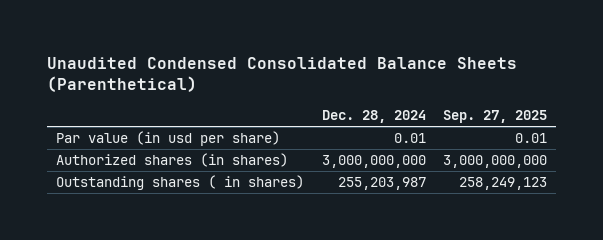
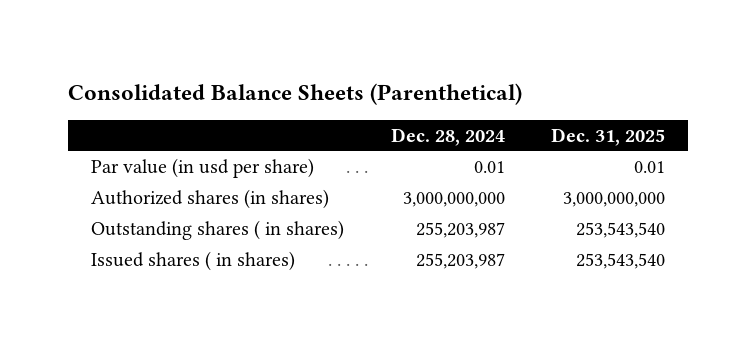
- Unaudited Condensed Consolidated Balance Sheets (Parenthetical)
+ Consolidated Balance Sheets (Parenthetical)
- | Dec. 28, 2024 | Sep. 27, 2025
+ | Dec. 28, 2024 | Dec. 31, 2025
+ Issued shares ( in shares) | 255,203,987 | 253,543,540

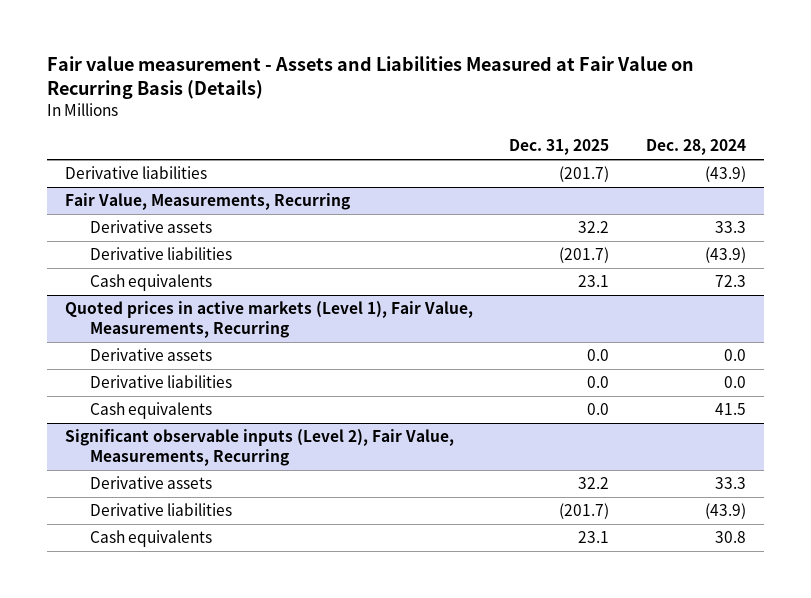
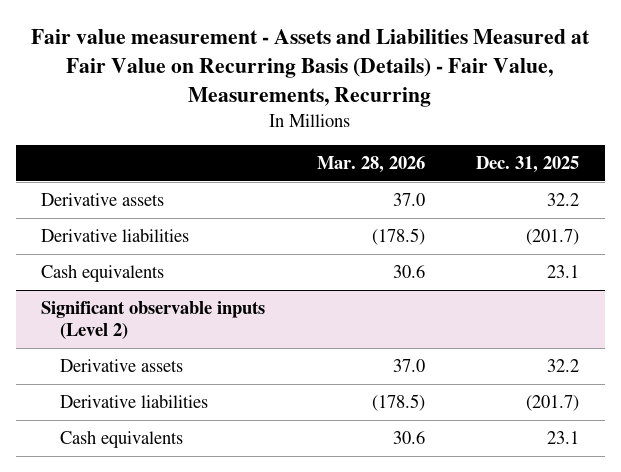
- Fair value measurement - Assets and Liabilities Measured at Fair Value on Recurring Basis (Details)
+ Fair value measurement - Assets and Liabilities Measured at Fair Value on Recurring Basis (Details) - Fair Value, Measurements, Recurring
- | Dec. 31, 2025 | Dec. 28, 2024
+ | Mar. 28, 2026 | Dec. 31, 2025
- Derivative liabilities | (201.7) | (43.9)
- Fair Value, Measurements, Recurring
- Quoted prices in active markets (Level 1), Fair Value, Measurements, Recurring
- Derivative assets | 0.0 | 0.0
- Derivative liabilities | 0.0 | 0.0
- Cash equivalents | 0.0 | 41.5
- Significant observable inputs (Level 2), Fair Value, Measurements, Recurring
+ Significant observable inputs (Level 2)

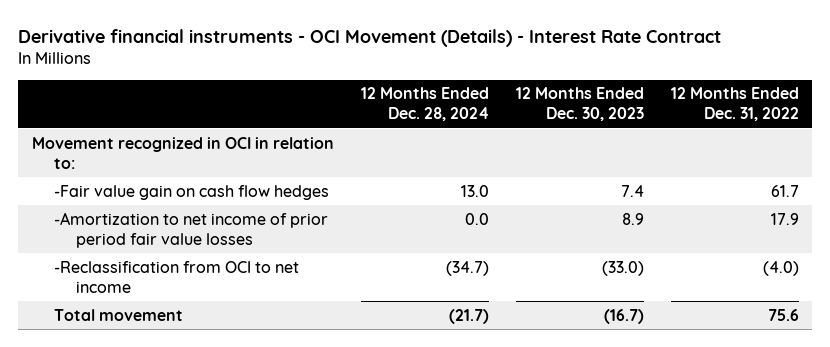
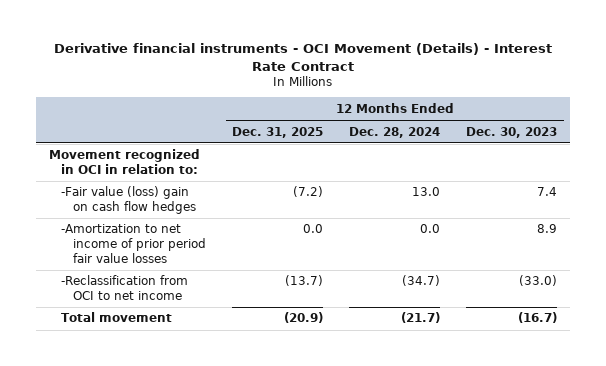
- | 12 Months Ended Dec. 28, 2024 | 12 Months Ended Dec. 30, 2023 | 12 Months Ended Dec. 31, 2022
+ | 12 Months Ended Dec. 31, 2025 | 12 Months Ended Dec. 28, 2024 | 12 Months Ended Dec. 30, 2023
- -Fair value gain on cash flow hedges | 13.0 | 7.4 | 61.7
+ -Fair value (loss) gain on cash flow hedges | (7.2) | 13.0 | 7.4

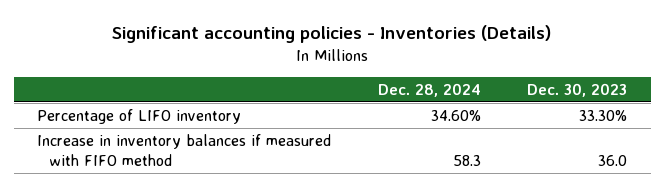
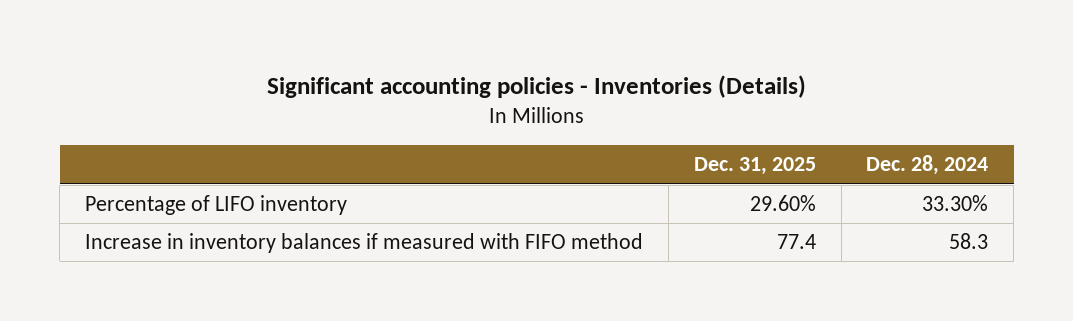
- | Dec. 28, 2024 | Dec. 30, 2023
+ | Dec. 31, 2025 | Dec. 28, 2024
- Percentage of LIFO inventory | 34.60% | 33.30%
+ Percentage of LIFO inventory | 29.60% | 33.30%

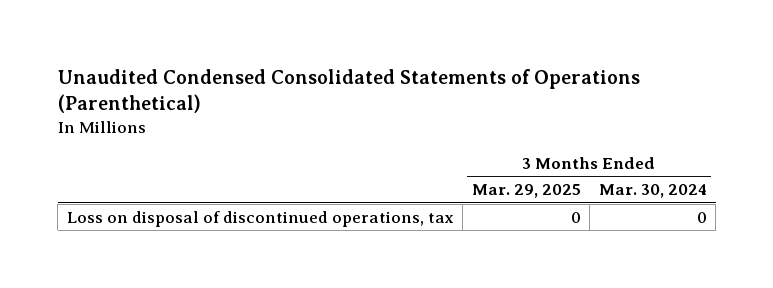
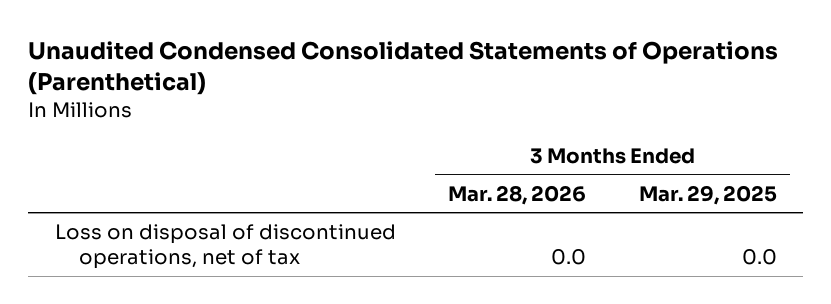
- | 3 Months Ended Mar. 29, 2025 | 3 Months Ended Mar. 30, 2024
+ | 3 Months Ended Mar. 28, 2026 | 3 Months Ended Mar. 29, 2025
- Loss on disposal of discontinued operations, tax | 0 | 0
+ Loss on disposal of discontinued operations, net of tax | 0.0 | 0.0

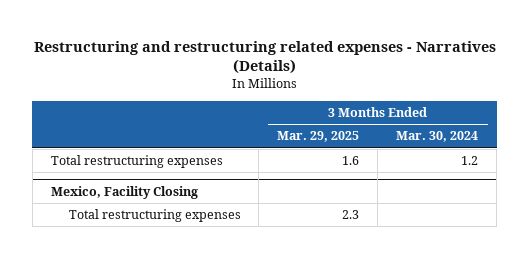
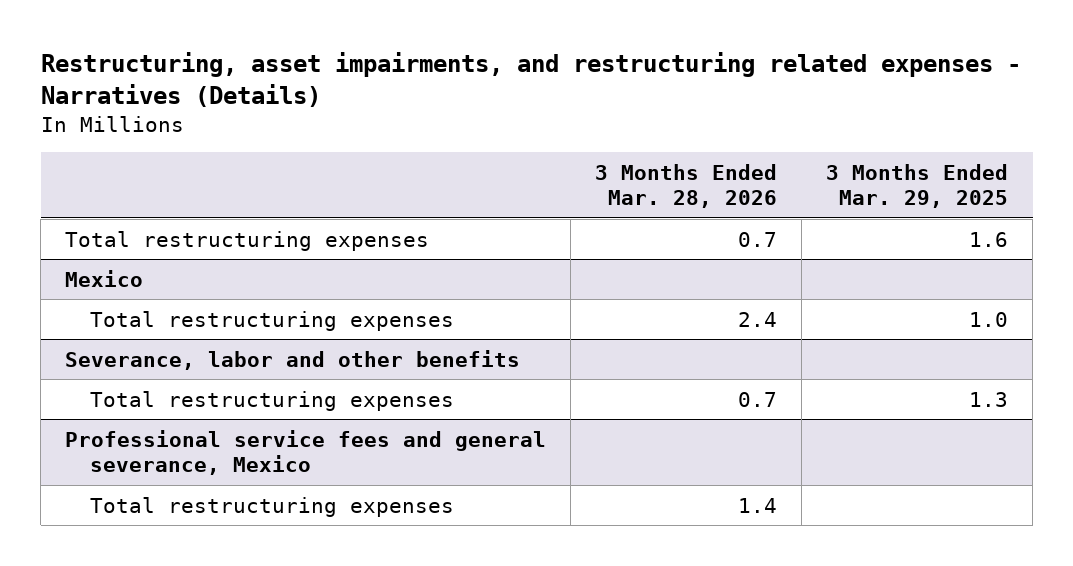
- Restructuring and restructuring related expenses - Narratives (Details)
+ Restructuring, asset impairments, and restructuring related expenses - Narratives (Details)
- | 3 Months Ended Mar. 29, 2025 | 3 Months Ended Mar. 30, 2024
+ | 3 Months Ended Mar. 28, 2026 | 3 Months Ended Mar. 29, 2025
- Mexico, Facility Closing
- Total restructuring expenses | 2.3 |
+ Mexico
+ Total restructuring expenses | 2.4 | 1.0
+ Severance, labor and other benefits
+ Total restructuring expenses | 0.7 | 1.3
+ Professional service fees and general severance, Mexico
+ Total restructuring expenses | 1.4 |

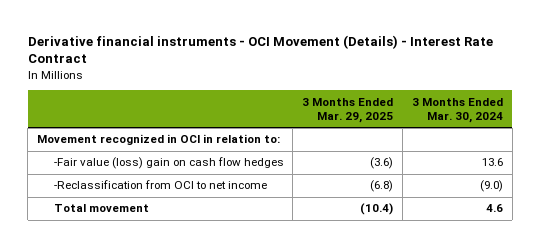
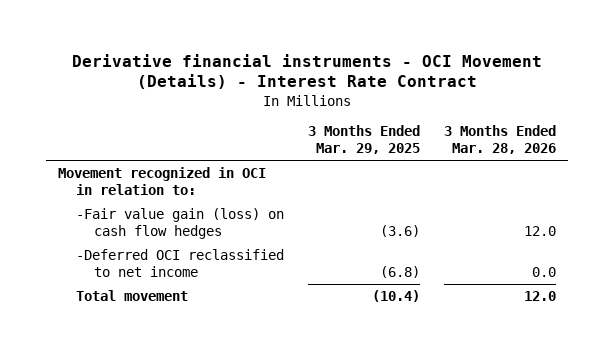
- | 3 Months Ended Mar. 29, 2025 | 3 Months Ended Mar. 30, 2024
+ | 3 Months Ended Mar. 29, 2025 | 3 Months Ended Mar. 28, 2026
- -Fair value (loss) gain on cash flow hedges | (3.6) | 13.6
- -Reclassification from OCI to net income | (6.8) | (9.0)
+ -Fair value gain (loss) on cash flow hedges | (3.6) | 12.0
+ -Deferred OCI reclassified to net income | (6.8) | 0.0

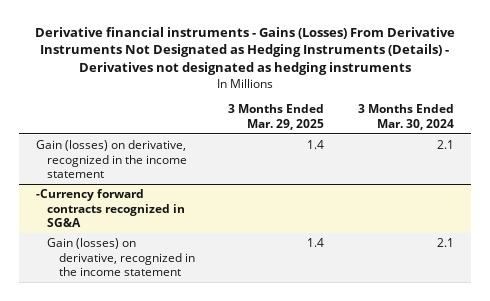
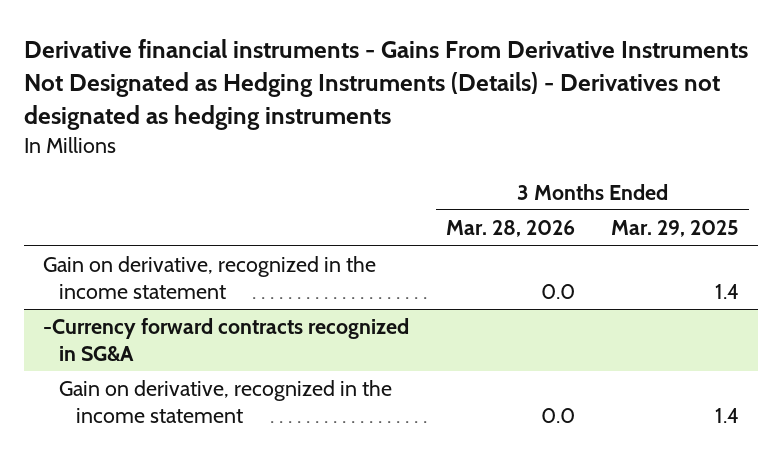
- Derivative financial instruments - Gains (Losses) From Derivative Instruments Not Designated as Hedging Instruments (Details) - Derivatives not designated as hedging instruments
+ Derivative financial instruments - Gains From Derivative Instruments Not Designated as Hedging Instruments (Details) - Derivatives not designated as hedging instruments
- | 3 Months Ended Mar. 29, 2025 | 3 Months Ended Mar. 30, 2024
+ | 3 Months Ended Mar. 28, 2026 | 3 Months Ended Mar. 29, 2025
- Gain (losses) on derivative, recognized in the income statement | 1.4 | 2.1
+ Gain on derivative, recognized in the income statement | 0.0 | 1.4
@ -Currency forward contracts recognized in SG&A
- Gain (losses) on derivative, recognized in the income statement | 1.4 | 2.1
+ Gain on derivative, recognized in the income statement | 0.0 | 1.4

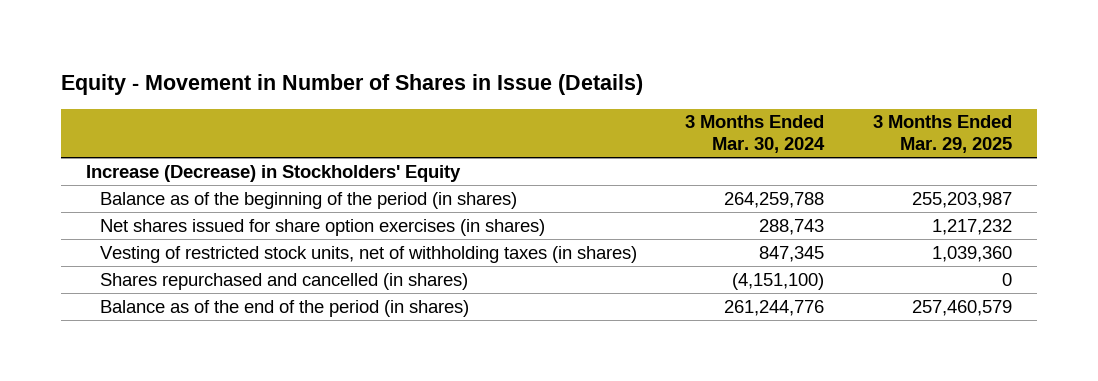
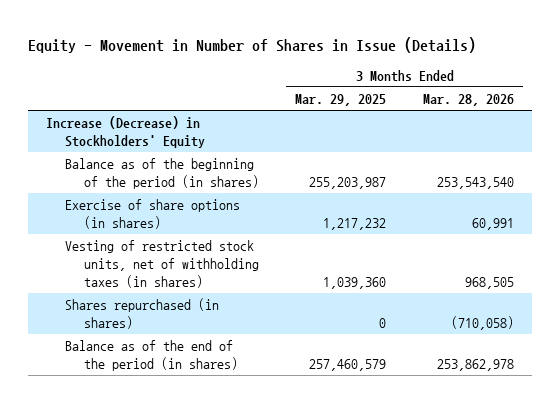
- | 3 Months Ended Mar. 30, 2024 | 3 Months Ended Mar. 29, 2025
+ | 3 Months Ended Mar. 29, 2025 | 3 Months Ended Mar. 28, 2026
- Net shares issued for share option exercises (in shares) | 288,743 | 1,217,232
+ Exercise of share options (in shares) | 1,217,232 | 60,991
- Shares repurchased and cancelled (in shares) | (4,151,100) | 0
+ Shares repurchased (in shares) | 0 | (710,058)

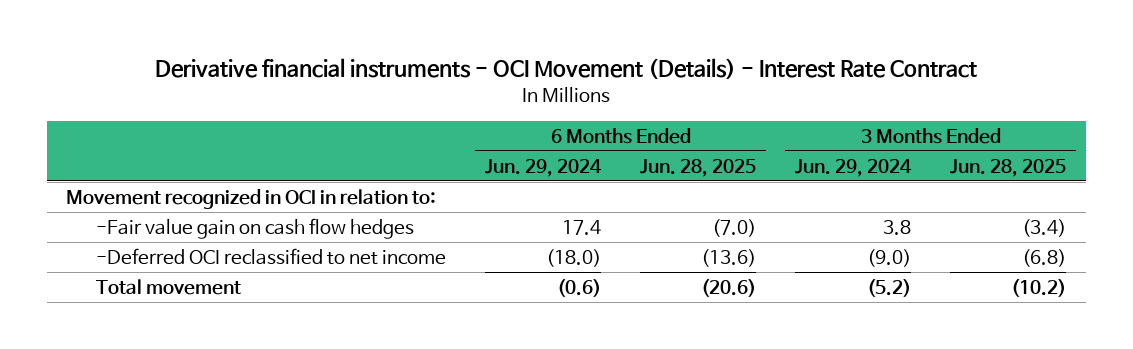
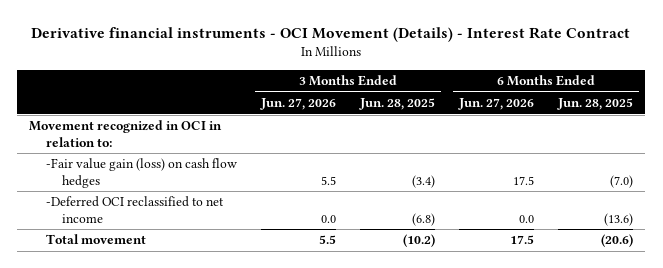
- | 6 Months Ended Jun. 29, 2024 | 6 Months Ended Jun. 28, 2025 | 3 Months Ended Jun. 29, 2024 | 3 Months Ended Jun. 28, 2025
+ | 3 Months Ended Jun. 27, 2026 | 3 Months Ended Jun. 28, 2025 | 6 Months Ended Jun. 27, 2026 | 6 Months Ended Jun. 28, 2025
- -Fair value gain on cash flow hedges | 17.4 | (7.0) | 3.8 | (3.4)
+ -Fair value gain (loss) on cash flow hedges | 5.5 | (3.4) | 17.5 | (7.0)

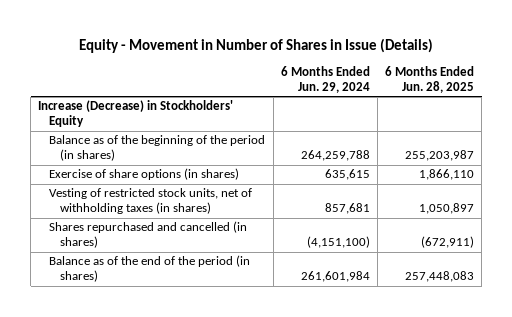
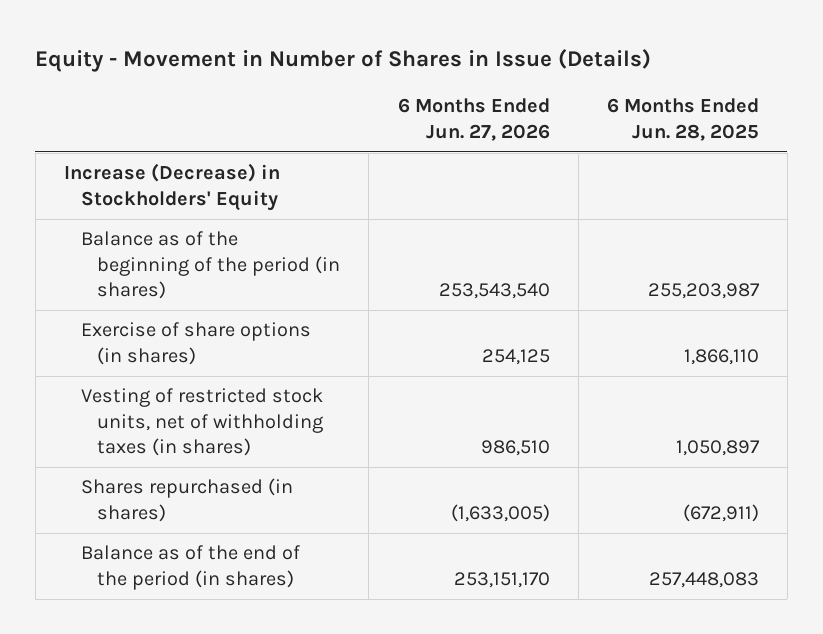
- | 6 Months Ended Jun. 29, 2024 | 6 Months Ended Jun. 28, 2025
+ | 6 Months Ended Jun. 27, 2026 | 6 Months Ended Jun. 28, 2025
- Shares repurchased and cancelled (in shares) | (4,151,100) | (672,911)
+ Shares repurchased (in shares) | (1,633,005) | (672,911)

